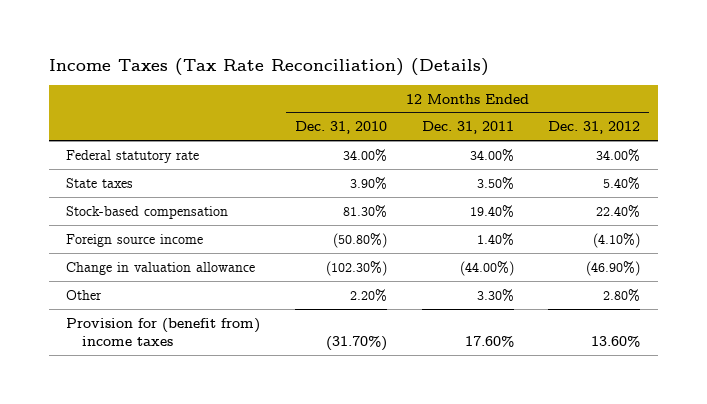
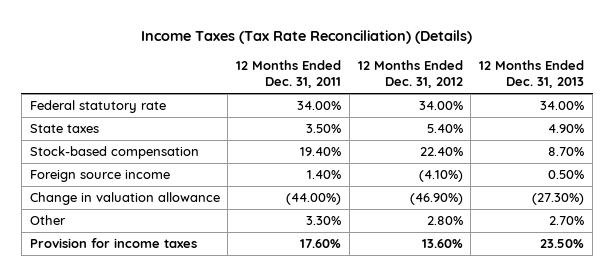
- | 12 Months Ended Dec. 31, 2010 | 12 Months Ended Dec. 31, 2011 | 12 Months Ended Dec. 31, 2012
+ | 12 Months Ended Dec. 31, 2011 | 12 Months Ended Dec. 31, 2012 | 12 Months Ended Dec. 31, 2013
- Provision for (benefit from) income taxes | (31.70%) | 17.60% | 13.60%
+ Provision for income taxes | 17.60% | 13.60% | 23.50%

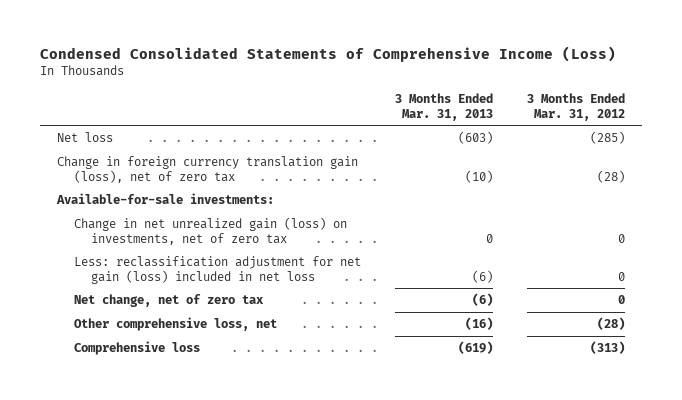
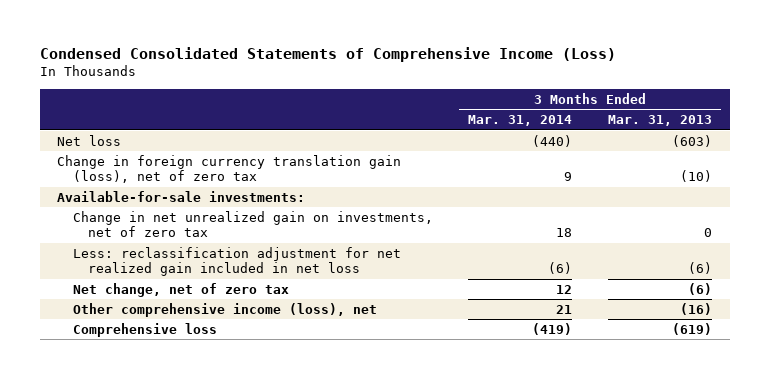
- | 3 Months Ended Mar. 31, 2013 | 3 Months Ended Mar. 31, 2012
+ | 3 Months Ended Mar. 31, 2014 | 3 Months Ended Mar. 31, 2013
- Change in net unrealized gain (loss) on investments, net of zero tax | 0 | 0
- Less: reclassification adjustment for net gain (loss) included in net loss | (6) | 0
+ Change in net unrealized gain on investments, net of zero tax | 18 | 0
+ Less: reclassification adjustment for net realized gain included in net loss | (6) | (6)
- Other comprehensive loss, net | (16) | (28)
+ Other comprehensive income (loss), net | 21 | (16)

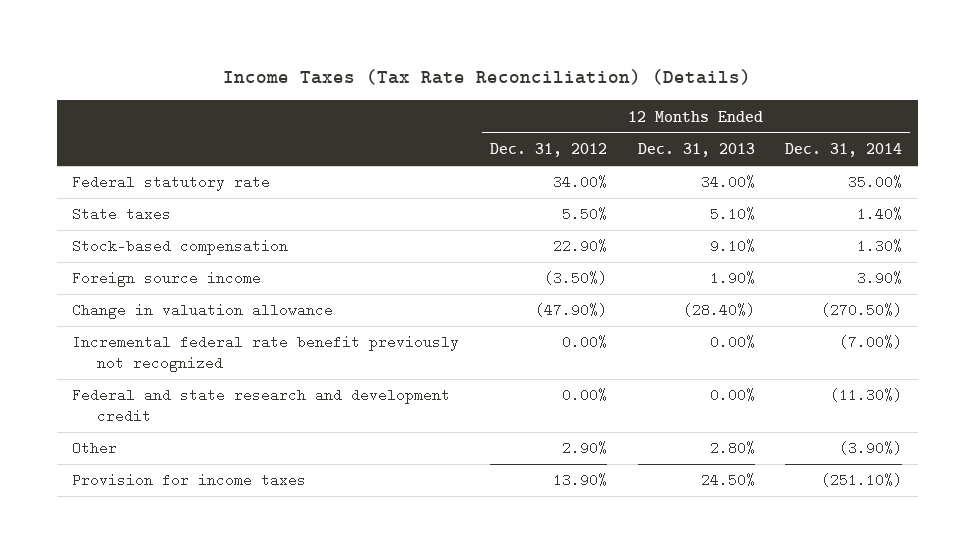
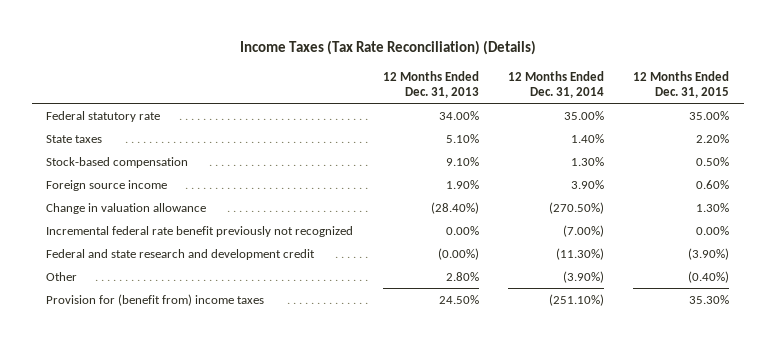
- | 12 Months Ended Dec. 31, 2012 | 12 Months Ended Dec. 31, 2013 | 12 Months Ended Dec. 31, 2014
+ | 12 Months Ended Dec. 31, 2013 | 12 Months Ended Dec. 31, 2014 | 12 Months Ended Dec. 31, 2015
- Federal and state research and development credit | 0.00% | 0.00% | (11.30%)
+ Federal and state research and development credit | (0.00%) | (11.30%) | (3.90%)
- Provision for income taxes | 13.90% | 24.50% | (251.10%)
+ Provision for (benefit from) income taxes | 24.50% | (251.10%) | 35.30%

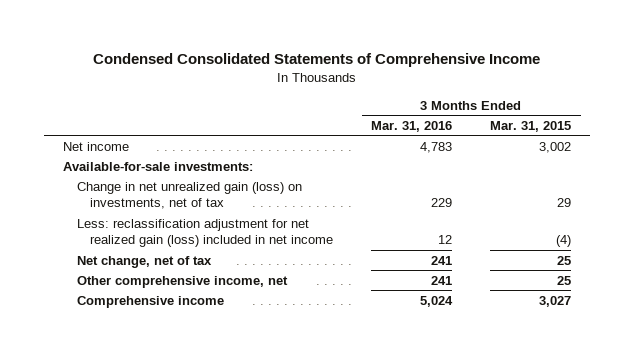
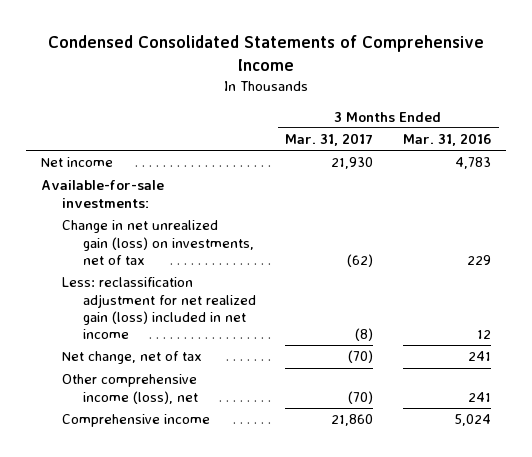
- | 3 Months Ended Mar. 31, 2016 | 3 Months Ended Mar. 31, 2015
+ | 3 Months Ended Mar. 31, 2017 | 3 Months Ended Mar. 31, 2016
- Other comprehensive income, net | 241 | 25
+ Other comprehensive income (loss), net | (70) | 241

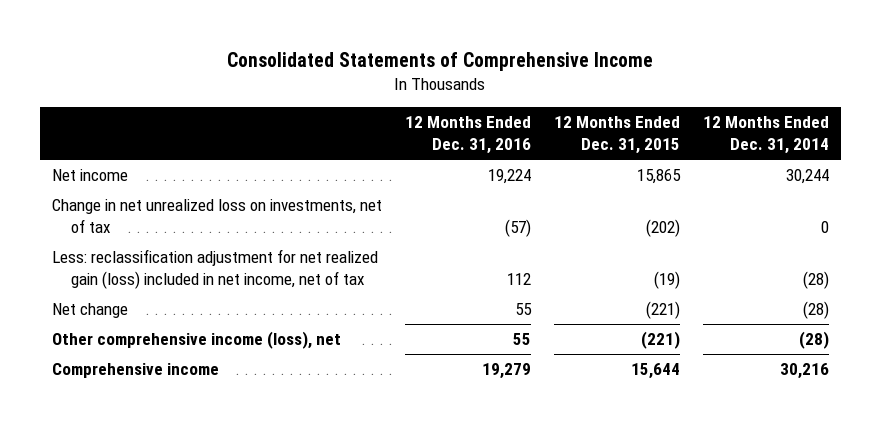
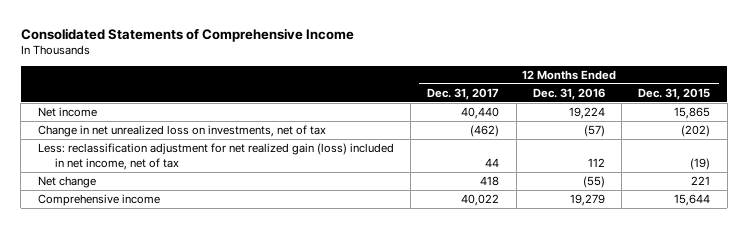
- | 12 Months Ended Dec. 31, 2016 | 12 Months Ended Dec. 31, 2015 | 12 Months Ended Dec. 31, 2014
+ | 12 Months Ended Dec. 31, 2017 | 12 Months Ended Dec. 31, 2016 | 12 Months Ended Dec. 31, 2015
- Net change | 55 | (221) | (28)
- Other comprehensive income (loss), net | 55 | (221) | (28)
+ Net change | 418 | (55) | 221

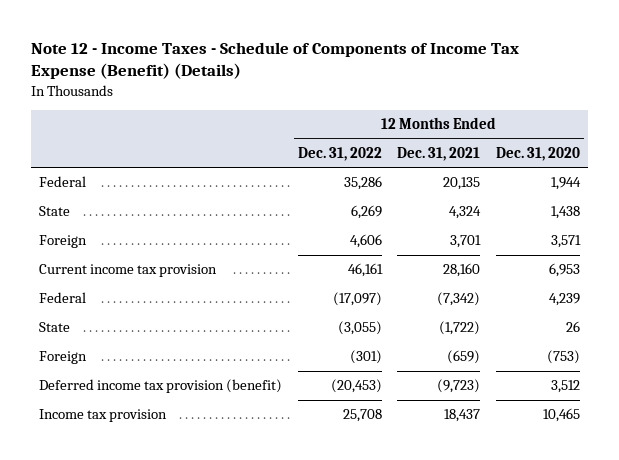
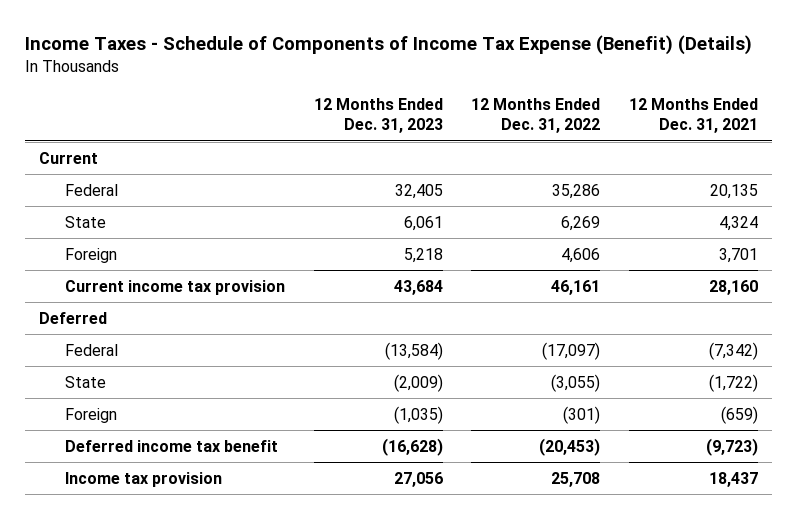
- Note 12 - Income Taxes - Schedule of Components of Income Tax Expense (Benefit) (Details)
+ Income Taxes - Schedule of Components of Income Tax Expense (Benefit) (Details)
- | 12 Months Ended Dec. 31, 2022 | 12 Months Ended Dec. 31, 2021 | 12 Months Ended Dec. 31, 2020
+ | 12 Months Ended Dec. 31, 2023 | 12 Months Ended Dec. 31, 2022 | 12 Months Ended Dec. 31, 2021
+ Current
+ Deferred
- Deferred income tax provision (benefit) | (20,453) | (9,723) | 3,512
+ Deferred income tax benefit | (16,628) | (20,453) | (9,723)

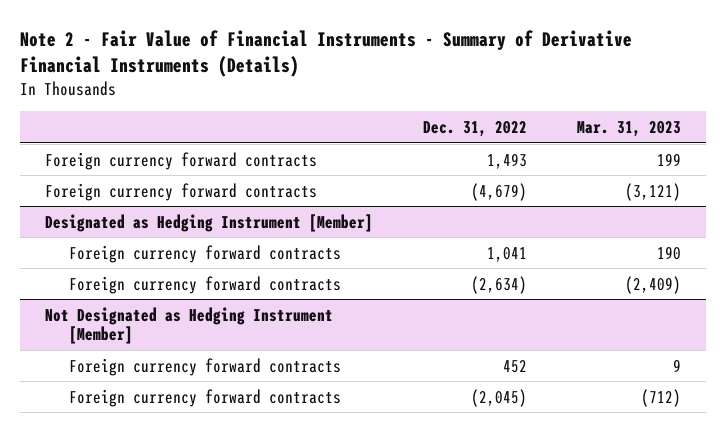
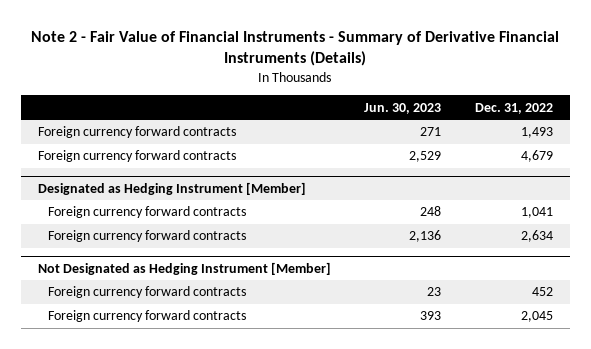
- | Dec. 31, 2022 | Mar. 31, 2023
+ | Jun. 30, 2023 | Dec. 31, 2022
- Foreign currency forward contracts | (4,679) | (3,121)
+ Foreign currency forward contracts | 2,529 | 4,679
@ Designated as Hedging Instrument [Member]
- Foreign currency forward contracts | (2,634) | (2,409)
+ Foreign currency forward contracts | 2,136 | 2,634
@ Not Designated as Hedging Instrument [Member]
- Foreign currency forward contracts | (2,045) | (712)
+ Foreign currency forward contracts | 393 | 2,045

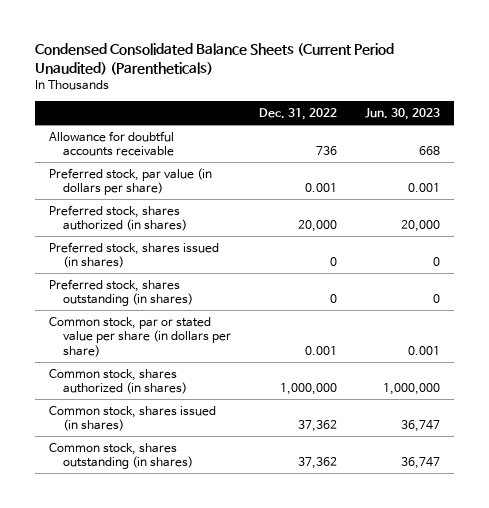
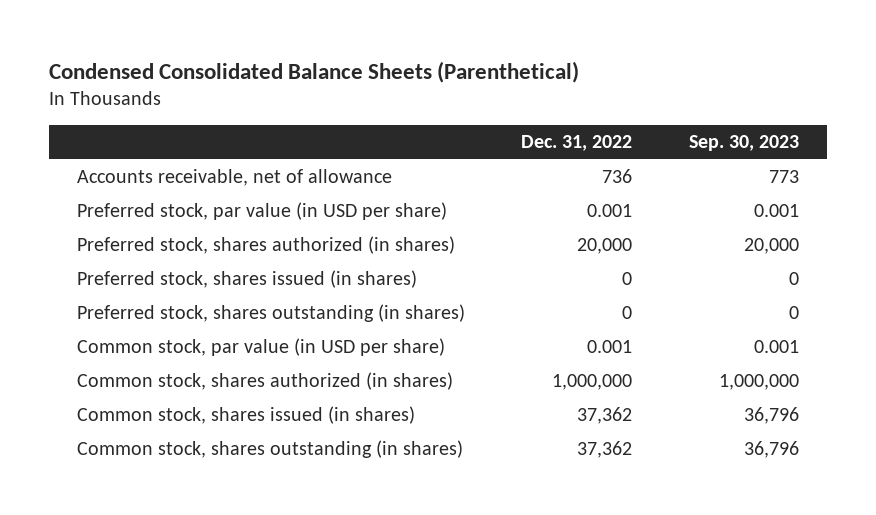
- Condensed Consolidated Balance Sheets (Current Period Unaudited) (Parentheticals)
+ Condensed Consolidated Balance Sheets (Parenthetical)
- | Dec. 31, 2022 | Jun. 30, 2023
+ | Dec. 31, 2022 | Sep. 30, 2023
- Allowance for doubtful accounts receivable | 736 | 668
- Preferred stock, par value (in dollars per share) | 0.001 | 0.001
+ Accounts receivable, net of allowance | 736 | 773
+ Preferred stock, par value (in USD per share) | 0.001 | 0.001
- Common stock, par or stated value per share (in dollars per share) | 0.001 | 0.001
+ Common stock, par value (in USD per share) | 0.001 | 0.001

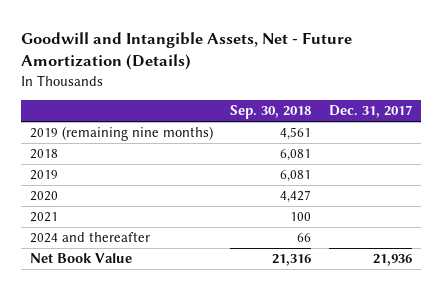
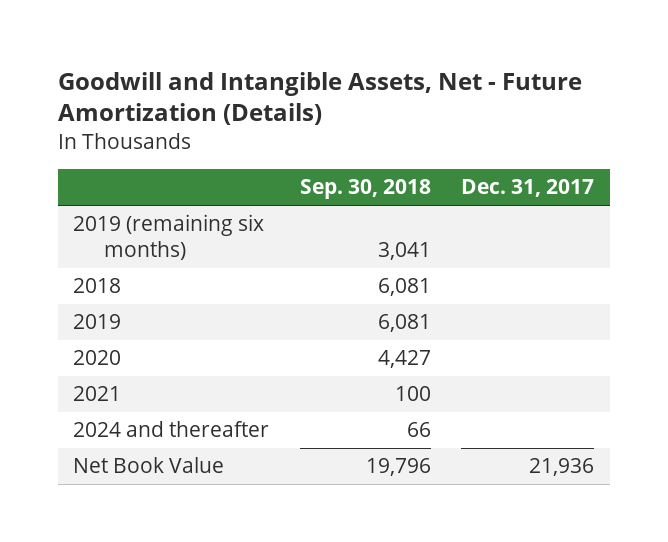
- 2019 (remaining nine months) | 4,561 |
+ 2019 (remaining six months) | 3,041 |
- Net Book Value | 21,316 | 21,936
+ Net Book Value | 19,796 | 21,936

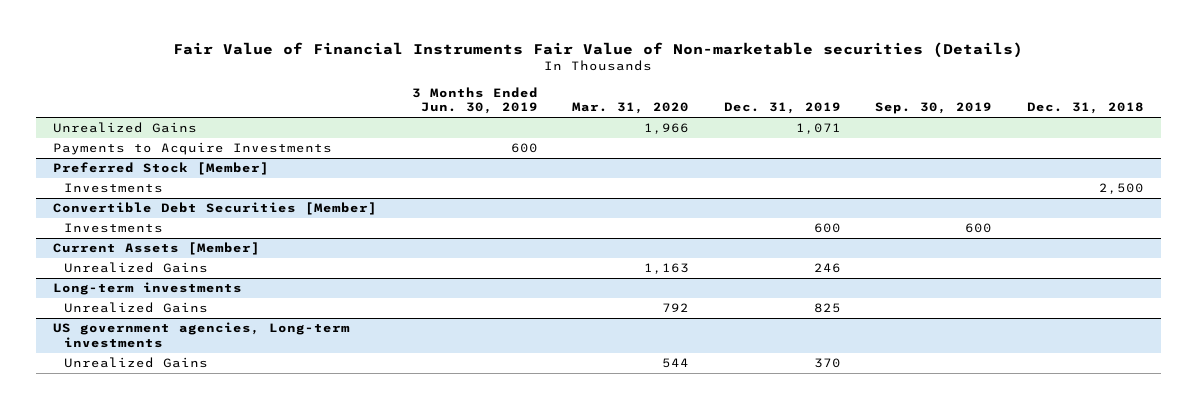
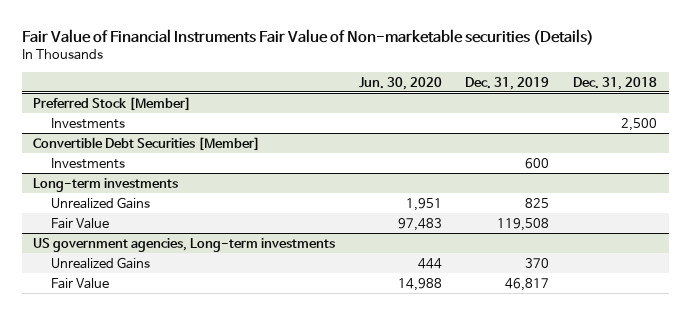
- | 3 Months Ended Jun. 30, 2019 | Mar. 31, 2020 | Dec. 31, 2019 | Sep. 30, 2019 | Dec. 31, 2018
+ | Jun. 30, 2020 | Dec. 31, 2019 | Dec. 31, 2018
- Unrealized Gains | | 1,966 | 1,071 | |
- Payments to Acquire Investments | 600 | | | |
- Current Assets [Member]
- Unrealized Gains | | 1,163 | 246 | |
@ Long-term investments
+ Fair Value | 97,483 | 119,508 |
@ US government agencies, Long-term investments
+ Fair Value | 14,988 | 46,817 |

